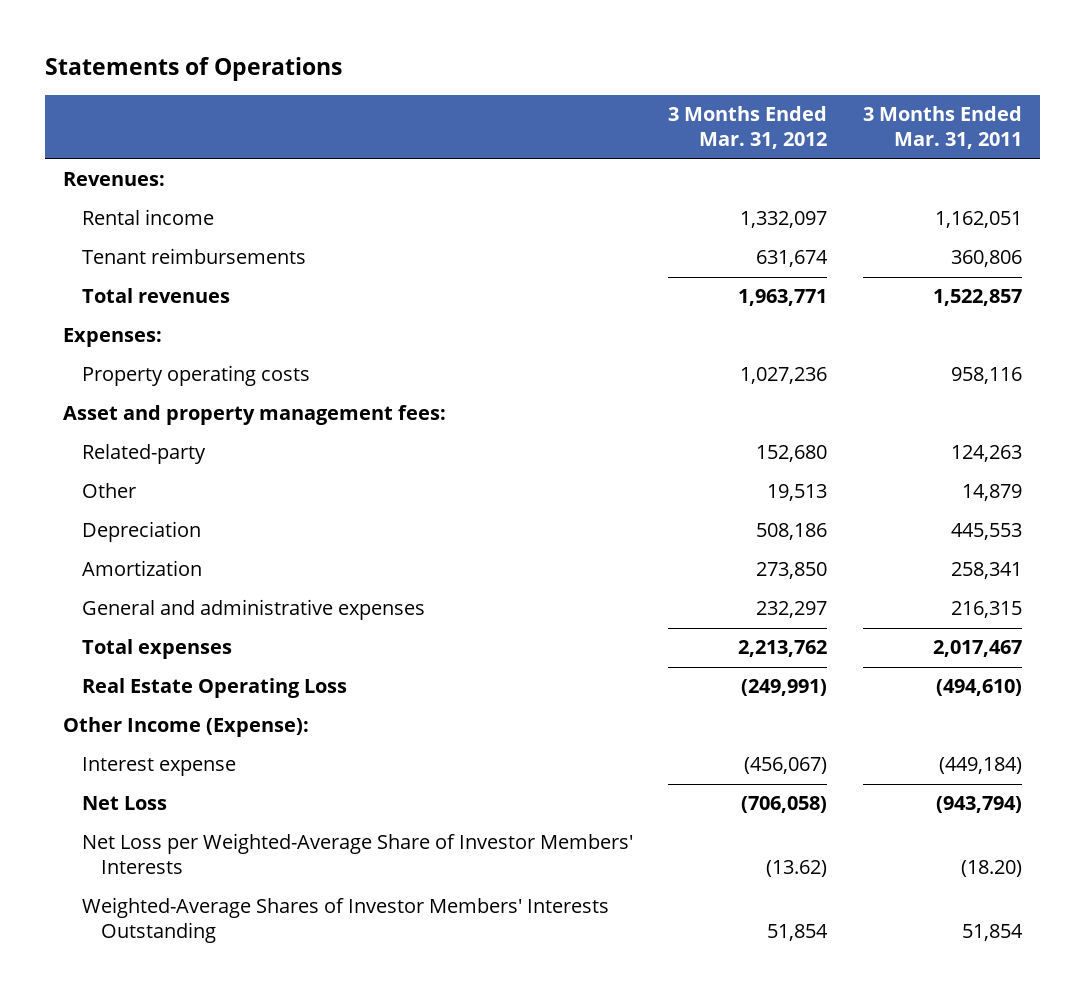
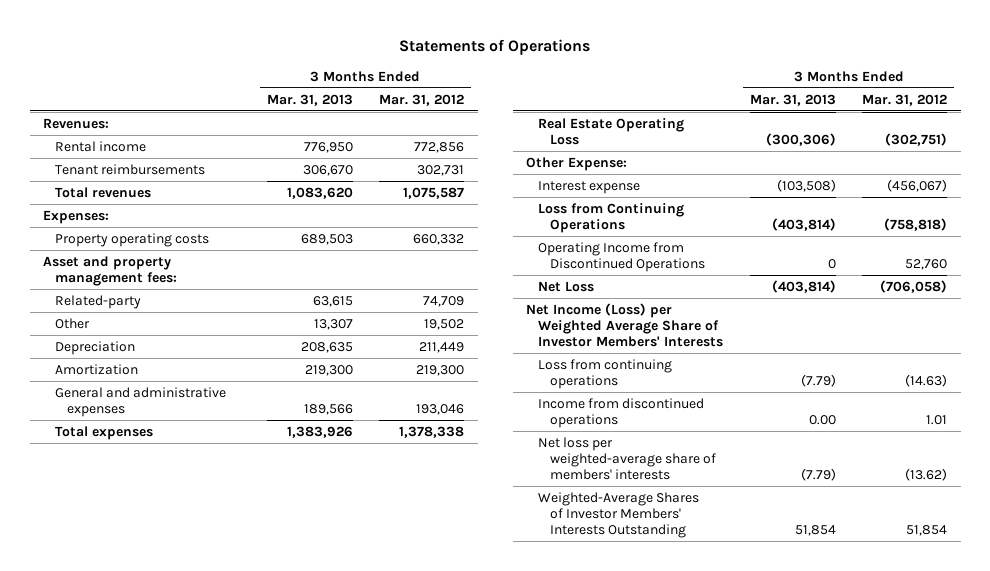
- | 3 Months Ended Mar. 31, 2012 | 3 Months Ended Mar. 31, 2011
+ | 3 Months Ended Mar. 31, 2013 | 3 Months Ended Mar. 31, 2012
- Rental income | 1,332,097 | 1,162,051
- Tenant reimbursements | 631,674 | 360,806
- Total revenues | 1,963,771 | 1,522,857
+ Rental income | 776,950 | 772,856
+ Tenant reimbursements | 306,670 | 302,731
+ Total revenues | 1,083,620 | 1,075,587
- Property operating costs | 1,027,236 | 958,116
+ Property operating costs | 689,503 | 660,332
- Related-party | 152,680 | 124,263
- Other | 19,513 | 14,879
- Depreciation | 508,186 | 445,553
- Amortization | 273,850 | 258,341
- General and administrative expenses | 232,297 | 216,315
- Total expenses | 2,213,762 | 2,017,467
- Real Estate Operating Loss | (249,991) | (494,610)
- Other Income (Expense):
+ Related-party | 63,615 | 74,709
+ Other | 13,307 | 19,502
+ Depreciation | 208,635 | 211,449
+ Amortization | 219,300 | 219,300
+ General and administrative expenses | 189,566 | 193,046
+ Total expenses | 1,383,926 | 1,378,338
+ Real Estate Operating Loss | (300,306) | (302,751)
+ Other Expense:
+ Loss from Continuing Operations | (403,814) | (758,818)
+ Operating Income from Discontinued Operations | 0 | 52,760
- Net Loss per Weighted-Average Share of Investor Members' Interests | (13.62) | (18.20)
+ Net Income (Loss) per Weighted Average Share of Investor Members' Interests
+ Loss from continuing operations | (7.79) | (14.63)
+ Income from discontinued operations | 0.00 | 1.01
+ Net loss per weighted-average share of members' interests | (7.79) | (13.62)

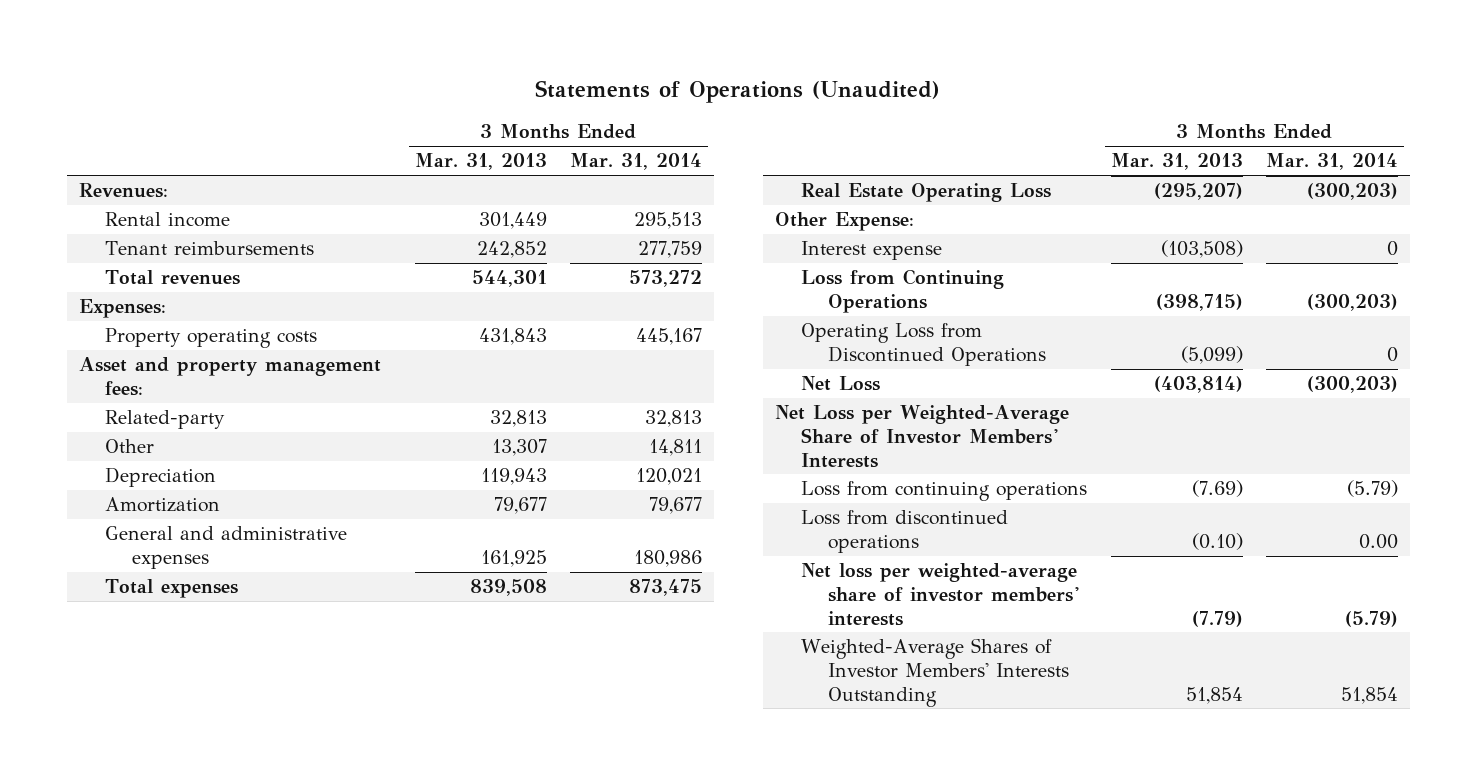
- Statements of Operations
+ Statements of Operations (Unaudited)
- | 3 Months Ended Mar. 31, 2013 | 3 Months Ended Mar. 31, 2012
+ | 3 Months Ended Mar. 31, 2013 | 3 Months Ended Mar. 31, 2014
- Rental income | 776,950 | 772,856
- Tenant reimbursements | 306,670 | 302,731
- Total revenues | 1,083,620 | 1,075,587
+ Rental income | 301,449 | 295,513
+ Tenant reimbursements | 242,852 | 277,759
+ Total revenues | 544,301 | 573,272
- Property operating costs | 689,503 | 660,332
+ Property operating costs | 431,843 | 445,167
- Related-party | 63,615 | 74,709
+ Related-party | 32,813 | 32,813
- Depreciation | 208,635 | 211,449
- Amortization | 219,300 | 219,300
- General and administrative expenses | 189,566 | 193,046
- Total expenses | 1,383,926 | 1,378,338
- Real Estate Operating Loss | (300,306) | (302,751)
+ Depreciation | 119,943 | 120,021
+ Amortization | 79,677 | 79,677
+ General and administrative expenses | 161,925 | 180,986
+ Total expenses | 839,508 | 873,475
+ Real Estate Operating Loss | (295,207) | (300,203)
- Loss from Continuing Operations | (403,814) | (758,818)
- Operating Income from Discontinued Operations | 0 | 52,760
+ Loss from Continuing Operations | (398,715) | (300,203)
+ Operating Loss from Discontinued Operations | (5,099) | 0
- Net Income (Loss) per Weighted Average Share of Investor Members' Interests
- Loss from continuing operations | (7.79) | (14.63)
- Income from discontinued operations | 0.00 | 1.01
- Net loss per weighted-average share of members' interests | (7.79) | (13.62)
+ Net Loss per Weighted-Average Share of Investor Members' Interests
+ Loss from continuing operations | (7.69) | (5.79)
+ Loss from discontinued operations | (0.10) | 0.00
+ Net loss per weighted-average share of investor members' interests | (7.79) | (5.79)

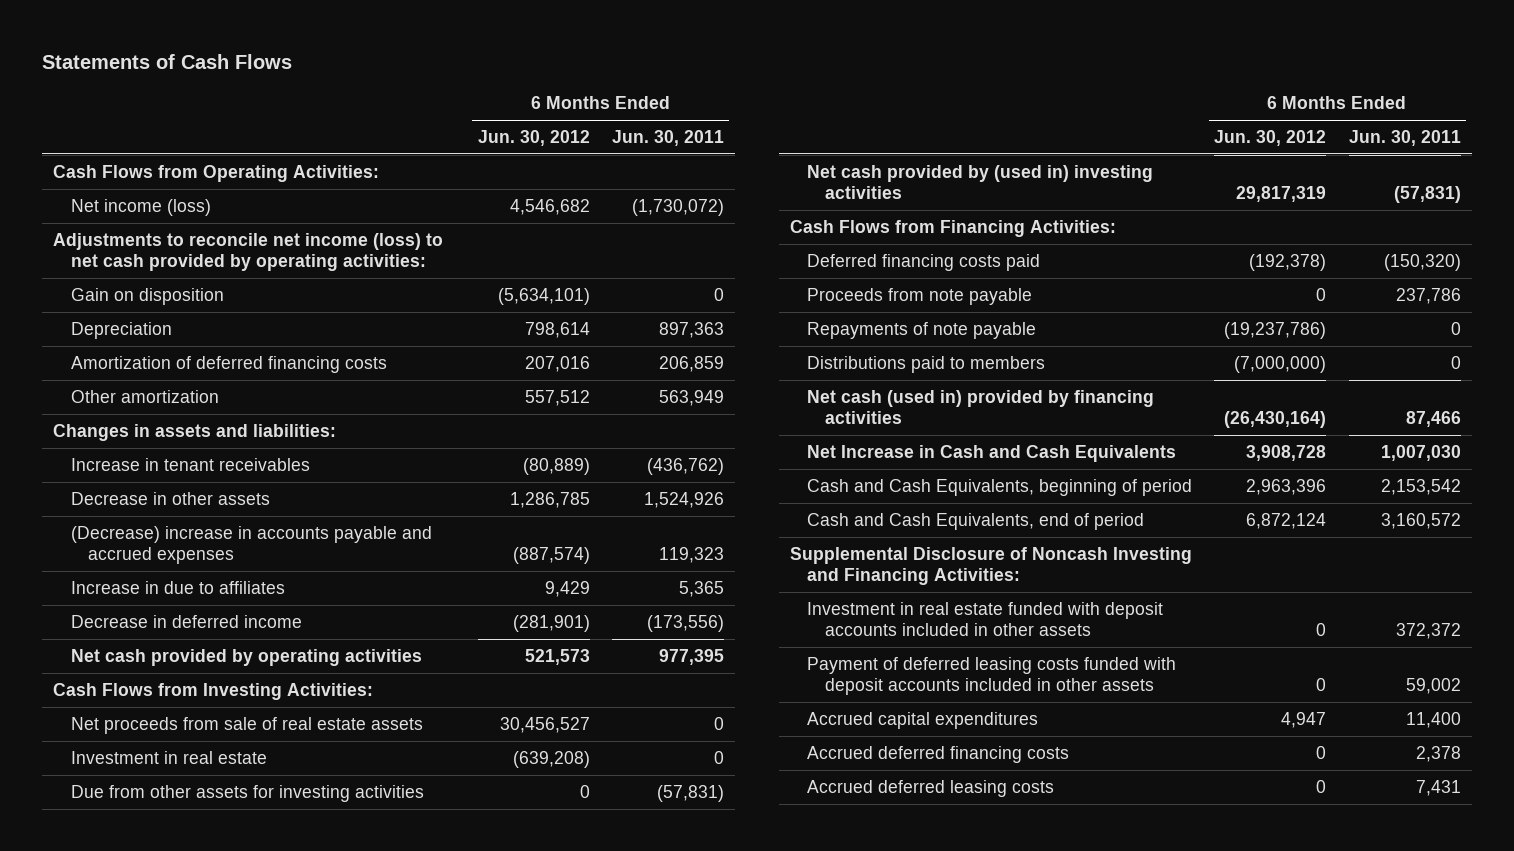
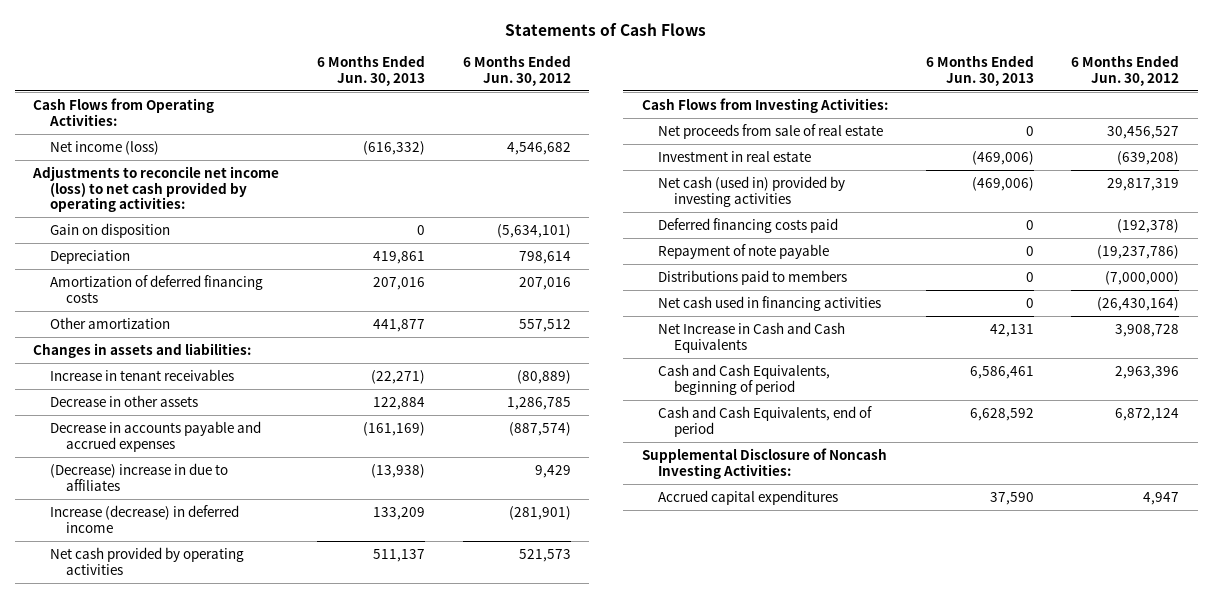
- | 6 Months Ended Jun. 30, 2012 | 6 Months Ended Jun. 30, 2011
+ | 6 Months Ended Jun. 30, 2013 | 6 Months Ended Jun. 30, 2012
- (Decrease) increase in accounts payable and accrued expenses | (887,574) | 119,323
- Increase in due to affiliates | 9,429 | 5,365
- Decrease in deferred income | (281,901) | (173,556)
+ Decrease in accounts payable and accrued expenses | (161,169) | (887,574)
+ (Decrease) increase in due to affiliates | (13,938) | 9,429
+ Increase (decrease) in deferred income | 133,209 | (281,901)
- Net proceeds from sale of real estate assets | 30,456,527 | 0
+ Net proceeds from sale of real estate | 0 | 30,456,527
- Due from other assets for investing activities | 0 | (57,831)
- Net cash provided by (used in) investing activities | 29,817,319 | (57,831)
- Cash Flows from Financing Activities:
+ Net cash (used in) provided by investing activities | (469,006) | 29,817,319
- Proceeds from note payable | 0 | 237,786
- Repayments of note payable | (19,237,786) | 0
+ Repayment of note payable | 0 | (19,237,786)
- Net cash (used in) provided by financing activities | (26,430,164) | 87,466
+ Net cash used in financing activities | 0 | (26,430,164)
- Supplemental Disclosure of Noncash Investing and Financing Activities:
- Investment in real estate funded with deposit accounts included in other assets | 0 | 372,372
- Payment of deferred leasing costs funded with deposit accounts included in other assets | 0 | 59,002
+ Supplemental Disclosure of Noncash Investing Activities:
- Accrued deferred financing costs | 0 | 2,378
- Accrued deferred leasing costs | 0 | 7,431

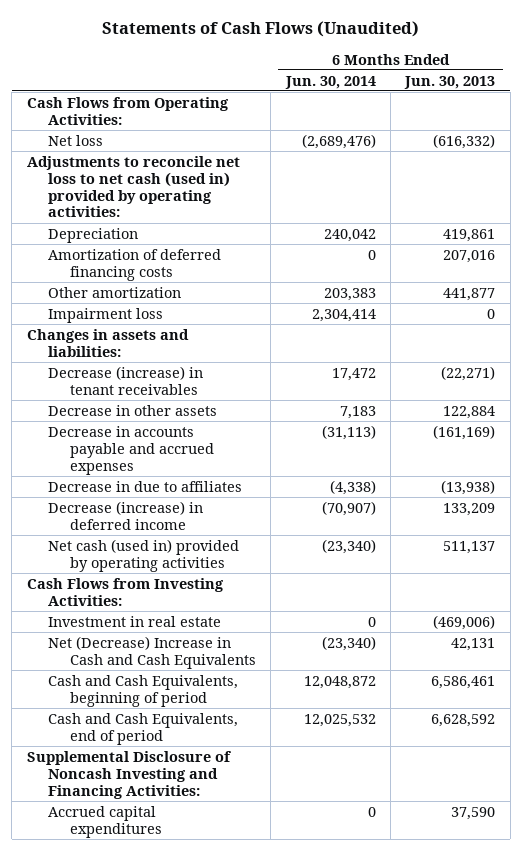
- Statements of Cash Flows
+ Statements of Cash Flows (Unaudited)
- | 6 Months Ended Jun. 30, 2013 | 6 Months Ended Jun. 30, 2012
+ | 6 Months Ended Jun. 30, 2014 | 6 Months Ended Jun. 30, 2013
- Net income (loss) | (616,332) | 4,546,682
- Adjustments to reconcile net income (loss) to net cash provided by operating activities:
- Gain on disposition | 0 | (5,634,101)
+ Net loss | (2,689,476) | (616,332)
+ Adjustments to reconcile net loss to net cash (used in) provided by operating activities:
+ Impairment loss | 2,304,414 | 0
- Increase in tenant receivables | (22,271) | (80,889)
+ Decrease (increase) in tenant receivables | 17,472 | (22,271)
- (Decrease) increase in due to affiliates | (13,938) | 9,429
- Increase (decrease) in deferred income | 133,209 | (281,901)
- Net cash provided by operating activities | 511,137 | 521,573
+ Decrease in due to affiliates | (4,338) | (13,938)
+ Decrease (increase) in deferred income | (70,907) | 133,209
+ Net cash (used in) provided by operating activities | (23,340) | 511,137
- Net proceeds from sale of real estate | 0 | 30,456,527
- Net cash (used in) provided by investing activities | (469,006) | 29,817,319
- Deferred financing costs paid | 0 | (192,378)
- Repayment of note payable | 0 | (19,237,786)
- Distributions paid to members | 0 | (7,000,000)
- Net cash used in financing activities | 0 | (26,430,164)
- Net Increase in Cash and Cash Equivalents | 42,131 | 3,908,728
+ Net (Decrease) Increase in Cash and Cash Equivalents | (23,340) | 42,131
- Supplemental Disclosure of Noncash Investing Activities:
+ Supplemental Disclosure of Noncash Investing and Financing Activities:

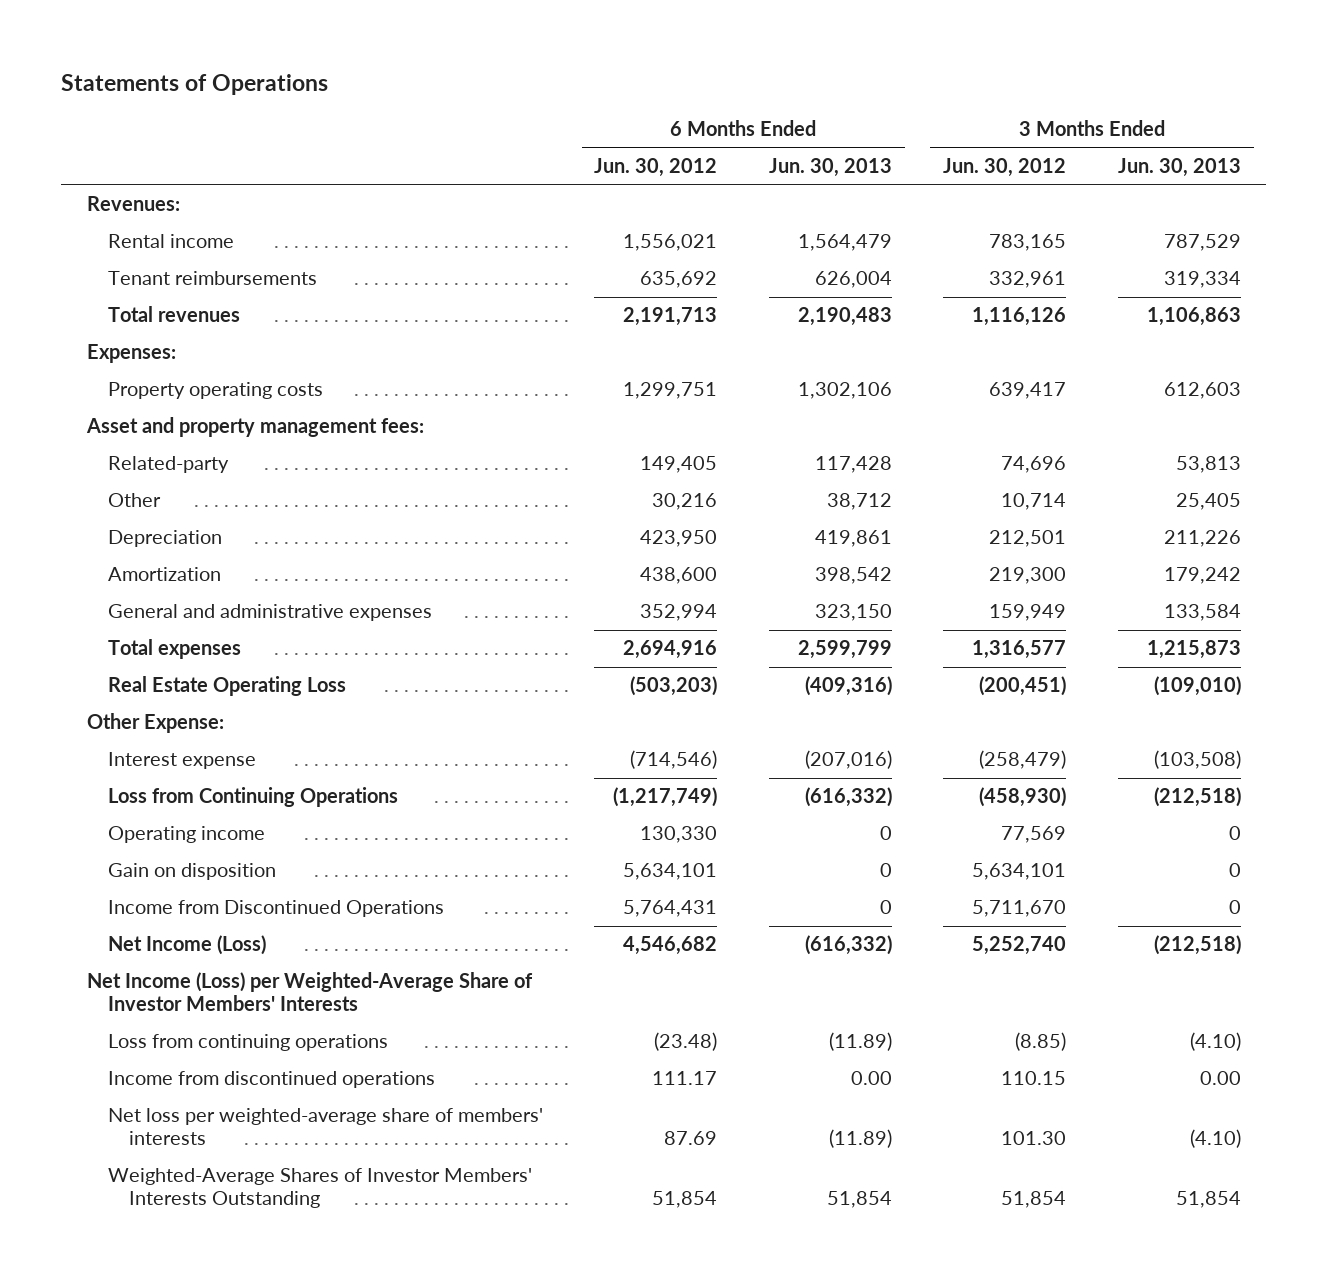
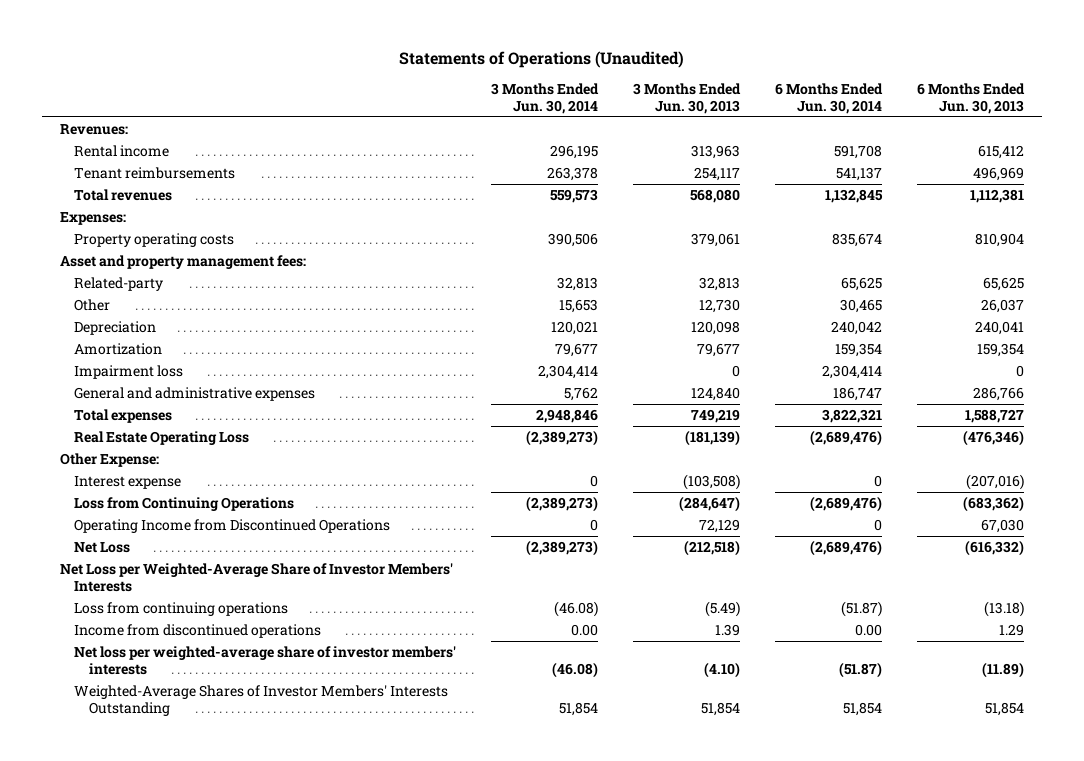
- Statements of Operations
+ Statements of Operations (Unaudited)
- | 6 Months Ended Jun. 30, 2012 | 6 Months Ended Jun. 30, 2013 | 3 Months Ended Jun. 30, 2012 | 3 Months Ended Jun. 30, 2013
+ | 3 Months Ended Jun. 30, 2014 | 3 Months Ended Jun. 30, 2013 | 6 Months Ended Jun. 30, 2014 | 6 Months Ended Jun. 30, 2013
- Rental income | 1,556,021 | 1,564,479 | 783,165 | 787,529
- Tenant reimbursements | 635,692 | 626,004 | 332,961 | 319,334
- Total revenues | 2,191,713 | 2,190,483 | 1,116,126 | 1,106,863
+ Rental income | 296,195 | 313,963 | 591,708 | 615,412
+ Tenant reimbursements | 263,378 | 254,117 | 541,137 | 496,969
+ Total revenues | 559,573 | 568,080 | 1,132,845 | 1,112,381
- Property operating costs | 1,299,751 | 1,302,106 | 639,417 | 612,603
+ Property operating costs | 390,506 | 379,061 | 835,674 | 810,904
- Related-party | 149,405 | 117,428 | 74,696 | 53,813
- Other | 30,216 | 38,712 | 10,714 | 25,405
- Depreciation | 423,950 | 419,861 | 212,501 | 211,226
- Amortization | 438,600 | 398,542 | 219,300 | 179,242
- General and administrative expenses | 352,994 | 323,150 | 159,949 | 133,584
- Total expenses | 2,694,916 | 2,599,799 | 1,316,577 | 1,215,873
- Real Estate Operating Loss | (503,203) | (409,316) | (200,451) | (109,010)
+ Related-party | 32,813 | 32,813 | 65,625 | 65,625
+ Other | 15,653 | 12,730 | 30,465 | 26,037
+ Depreciation | 120,021 | 120,098 | 240,042 | 240,041
+ Amortization | 79,677 | 79,677 | 159,354 | 159,354
+ Impairment loss | 2,304,414 | 0 | 2,304,414 | 0
+ General and administrative expenses | 5,762 | 124,840 | 186,747 | 286,766
+ Total expenses | 2,948,846 | 749,219 | 3,822,321 | 1,588,727
+ Real Estate Operating Loss | (2,389,273) | (181,139) | (2,689,476) | (476,346)
- Loss from Continuing Operations | (1,217,749) | (616,332) | (458,930) | (212,518)
- Operating income | 130,330 | 0 | 77,569 | 0
- Gain on disposition | 5,634,101 | 0 | 5,634,101 | 0
- Income from Discontinued Operations | 5,764,431 | 0 | 5,711,670 | 0
- Net Income (Loss) | 4,546,682 | (616,332) | 5,252,740 | (212,518)
- Net Income (Loss) per Weighted-Average Share of Investor Members' Interests
- Loss from continuing operations | (23.48) | (11.89) | (8.85) | (4.10)
- Income from discontinued operations | 111.17 | 0.00 | 110.15 | 0.00
- Net loss per weighted-average share of members' interests | 87.69 | (11.89) | 101.30 | (4.10)
+ Loss from Continuing Operations | (2,389,273) | (284,647) | (2,689,476) | (683,362)
+ Operating Income from Discontinued Operations | 0 | 72,129 | 0 | 67,030
+ Net Loss | (2,389,273) | (212,518) | (2,689,476) | (616,332)
+ Net Loss per Weighted-Average Share of Investor Members' Interests
+ Loss from continuing operations | (46.08) | (5.49) | (51.87) | (13.18)
+ Income from discontinued operations | 0.00 | 1.39 | 0.00 | 1.29
+ Net loss per weighted-average share of investor members' interests | (46.08) | (4.10) | (51.87) | (11.89)

